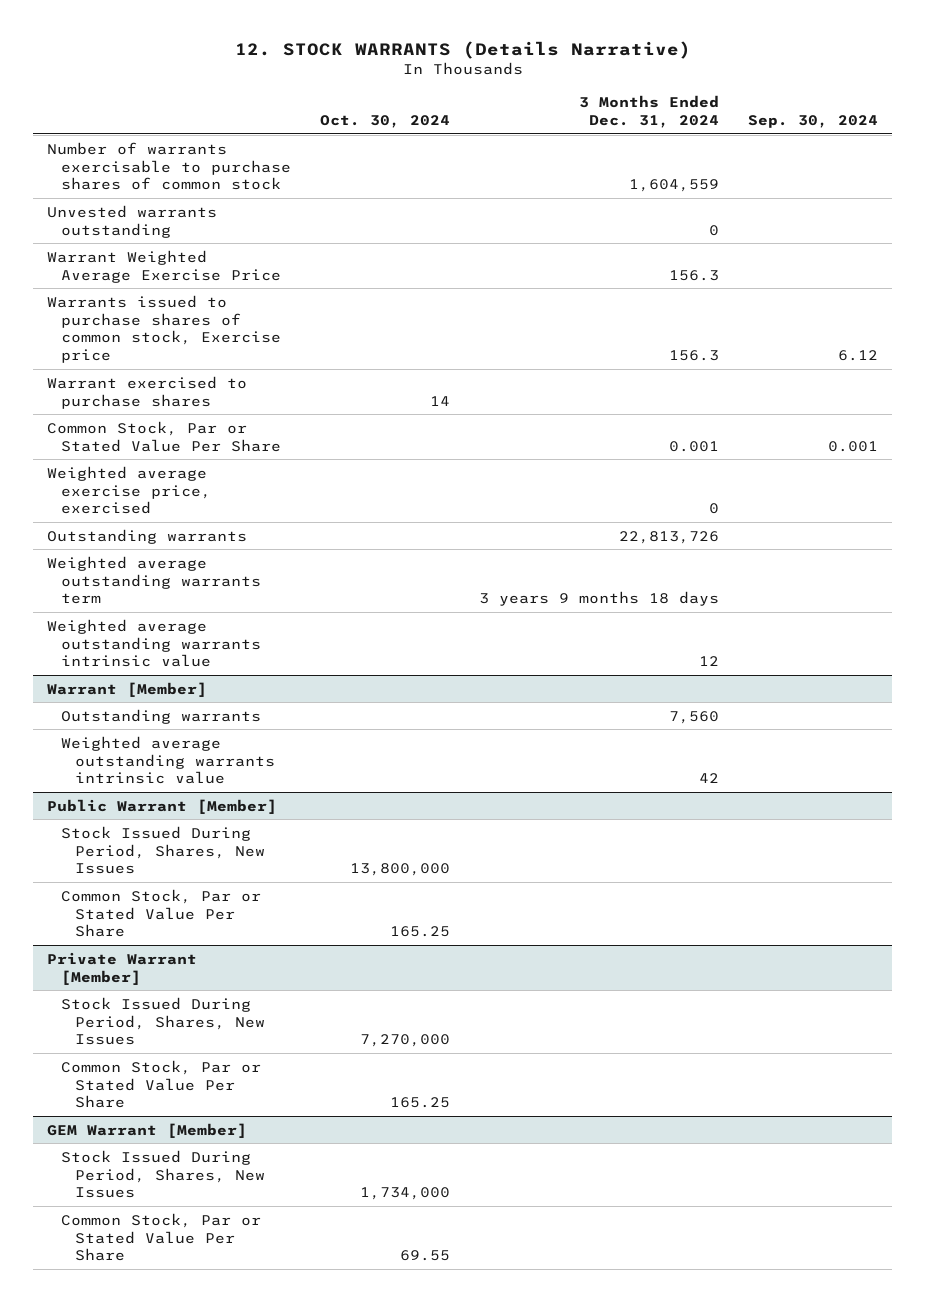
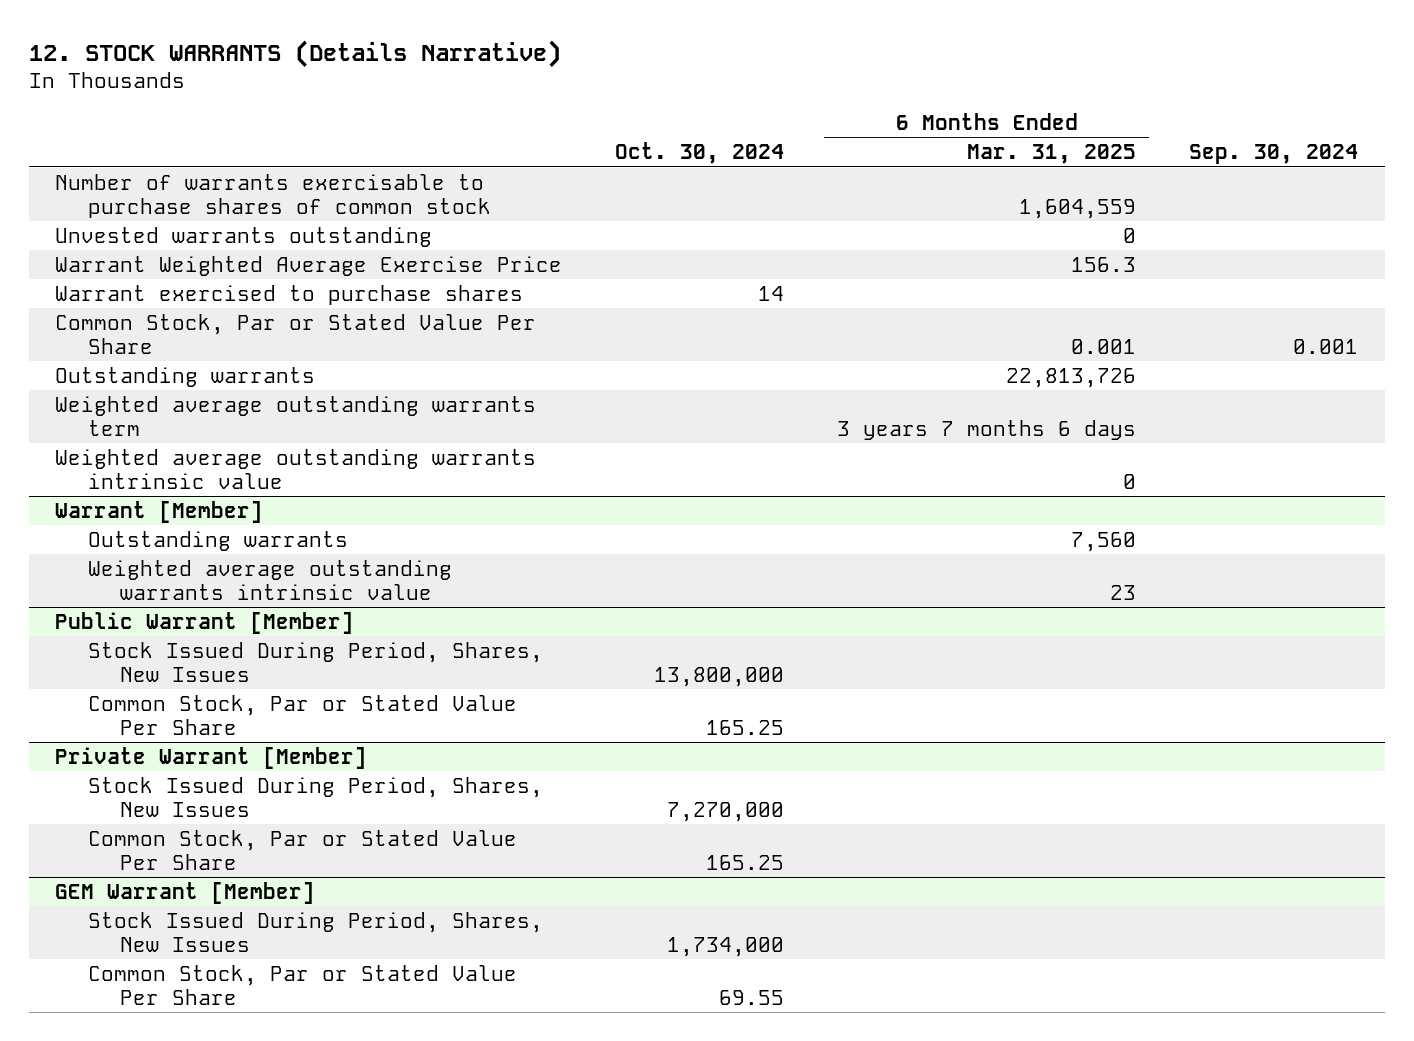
- | Oct. 30, 2024 | 3 Months Ended Dec. 31, 2024 | Sep. 30, 2024
+ | Oct. 30, 2024 | 6 Months Ended Mar. 31, 2025 | Sep. 30, 2024
- Warrants issued to purchase shares of common stock, Exercise price | | 156.3 | 6.12
- Weighted average exercise price, exercised | | 0 |

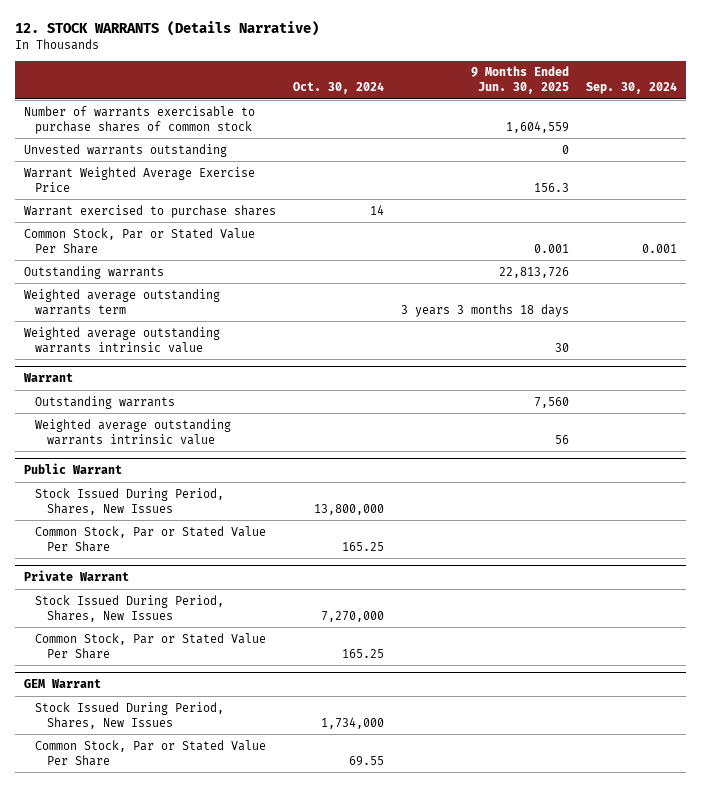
- | Oct. 30, 2024 | 6 Months Ended Mar. 31, 2025 | Sep. 30, 2024
+ | Oct. 30, 2024 | 9 Months Ended Jun. 30, 2025 | Sep. 30, 2024
- Warrant [Member]
+ Warrant
- Public Warrant [Member]
+ Public Warrant
- Private Warrant [Member]
+ Private Warrant
- GEM Warrant [Member]
+ GEM Warrant

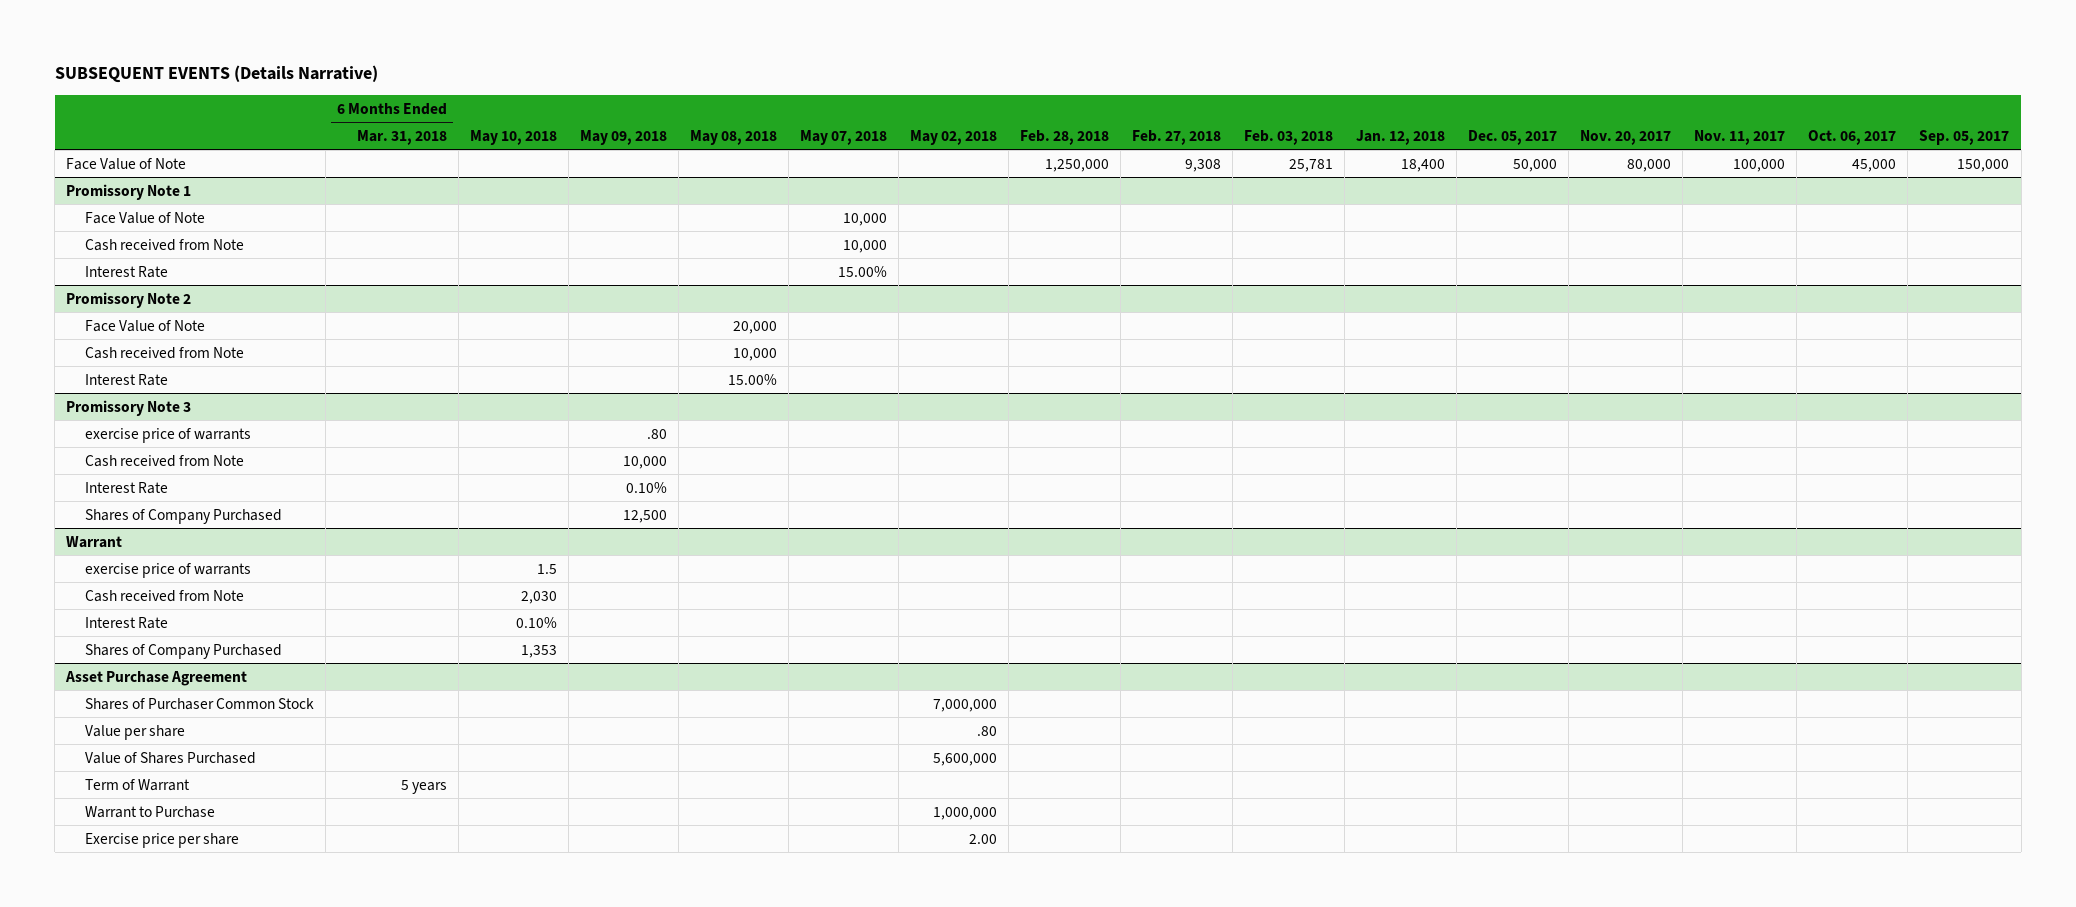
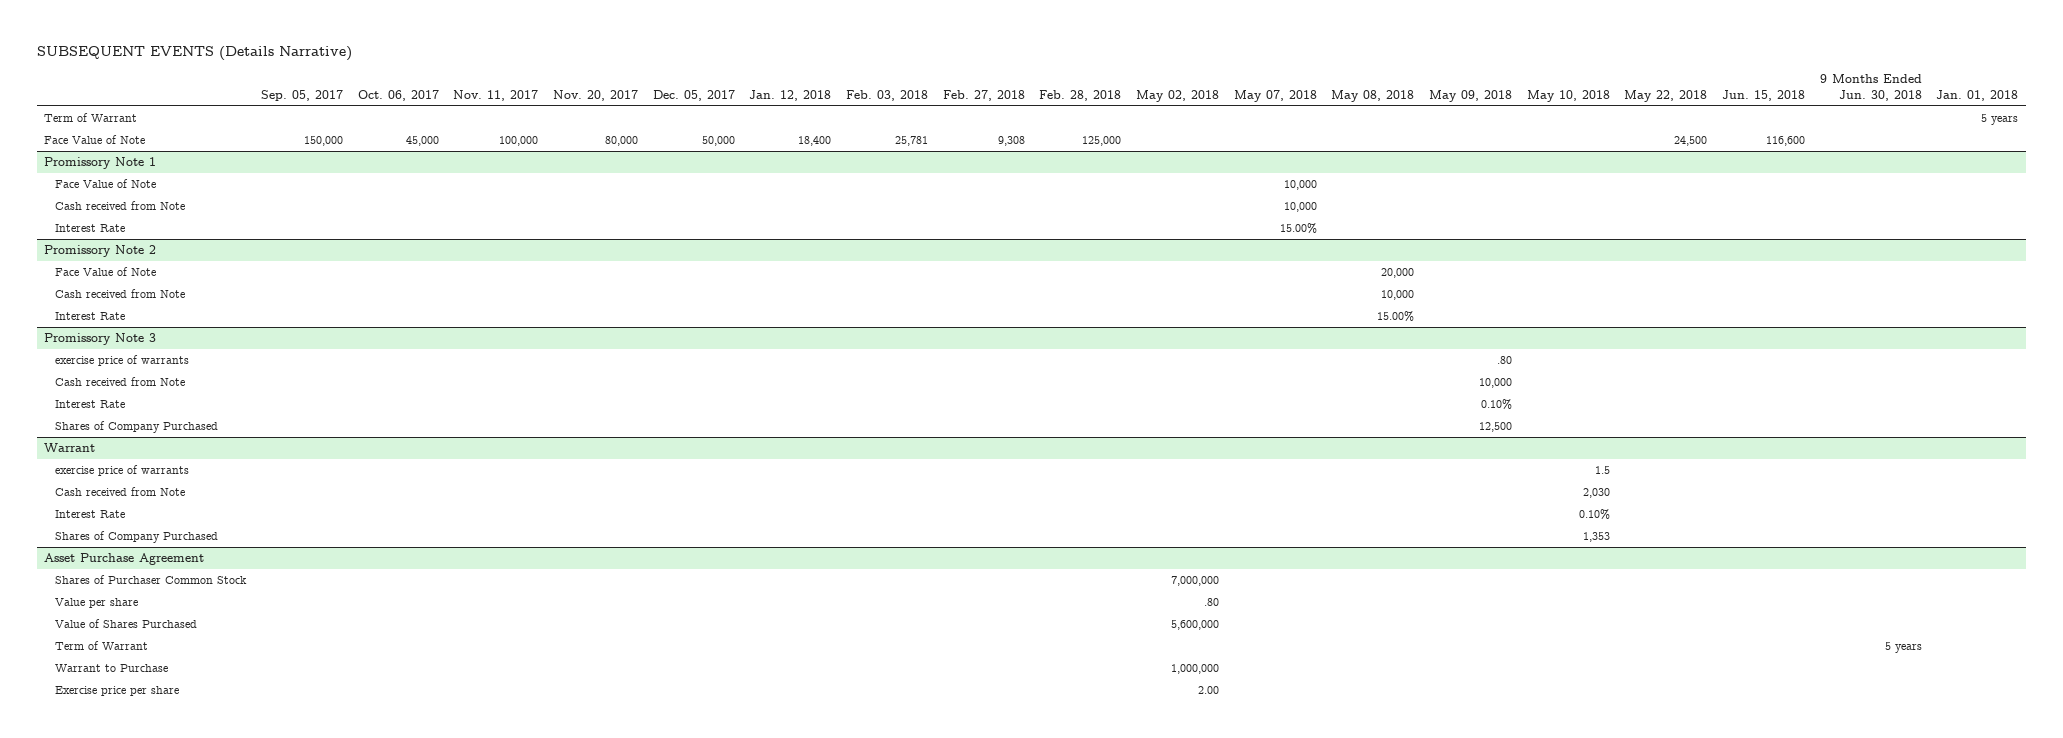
- | 6 Months Ended Mar. 31, 2018 | May 10, 2018 | May 09, 2018 | May 08, 2018 | May 07, 2018 | May 02, 2018 | Feb. 28, 2018 | Feb. 27, 2018 | Feb. 03, 2018 | Jan. 12, 2018 | Dec. 05, 2017 | Nov. 20, 2017 | Nov. 11, 2017 | Oct. 06, 2017 | Sep. 05, 2017
+ | Sep. 05, 2017 | Oct. 06, 2017 | Nov. 11, 2017 | Nov. 20, 2017 | Dec. 05, 2017 | Jan. 12, 2018 | Feb. 03, 2018 | Feb. 27, 2018 | Feb. 28, 2018 | May 02, 2018 | May 07, 2018 | May 08, 2018 | May 09, 2018 | May 10, 2018 | May 22, 2018 | Jun. 15, 2018 | 9 Months Ended Jun. 30, 2018 | Jan. 01, 2018
- Face Value of Note | | | | | | | 1,250,000 | 9,308 | 25,781 | 18,400 | 50,000 | 80,000 | 100,000 | 45,000 | 150,000
+ Term of Warrant | | | | | | | | | | | | | | | | | | 5 years
+ Face Value of Note | 150,000 | 45,000 | 100,000 | 80,000 | 50,000 | 18,400 | 25,781 | 9,308 | 125,000 | | | | | | 24,500 | 116,600 | |

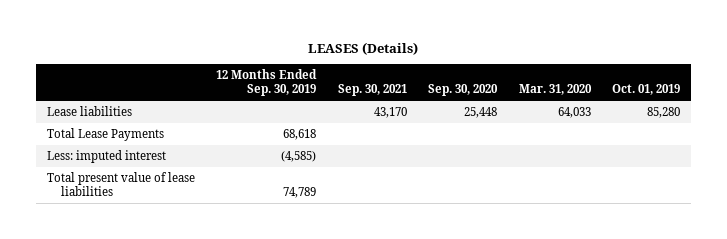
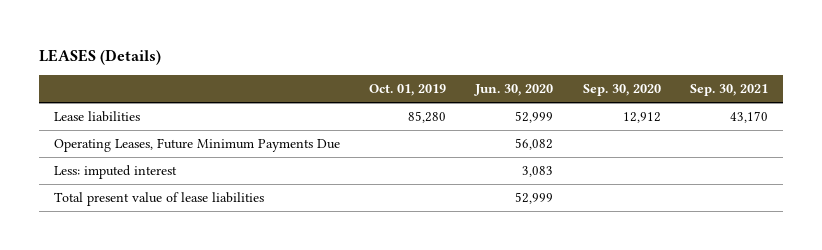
- | 12 Months Ended Sep. 30, 2019 | Sep. 30, 2021 | Sep. 30, 2020 | Mar. 31, 2020 | Oct. 01, 2019
+ | Oct. 01, 2019 | Jun. 30, 2020 | Sep. 30, 2020 | Sep. 30, 2021
- Lease liabilities | | 43,170 | 25,448 | 64,033 | 85,280
- Total Lease Payments | 68,618 | | | |
+ Lease liabilities | 85,280 | 52,999 | 12,912 | 43,170
+ Operating Leases, Future Minimum Payments Due | | 56,082 | |

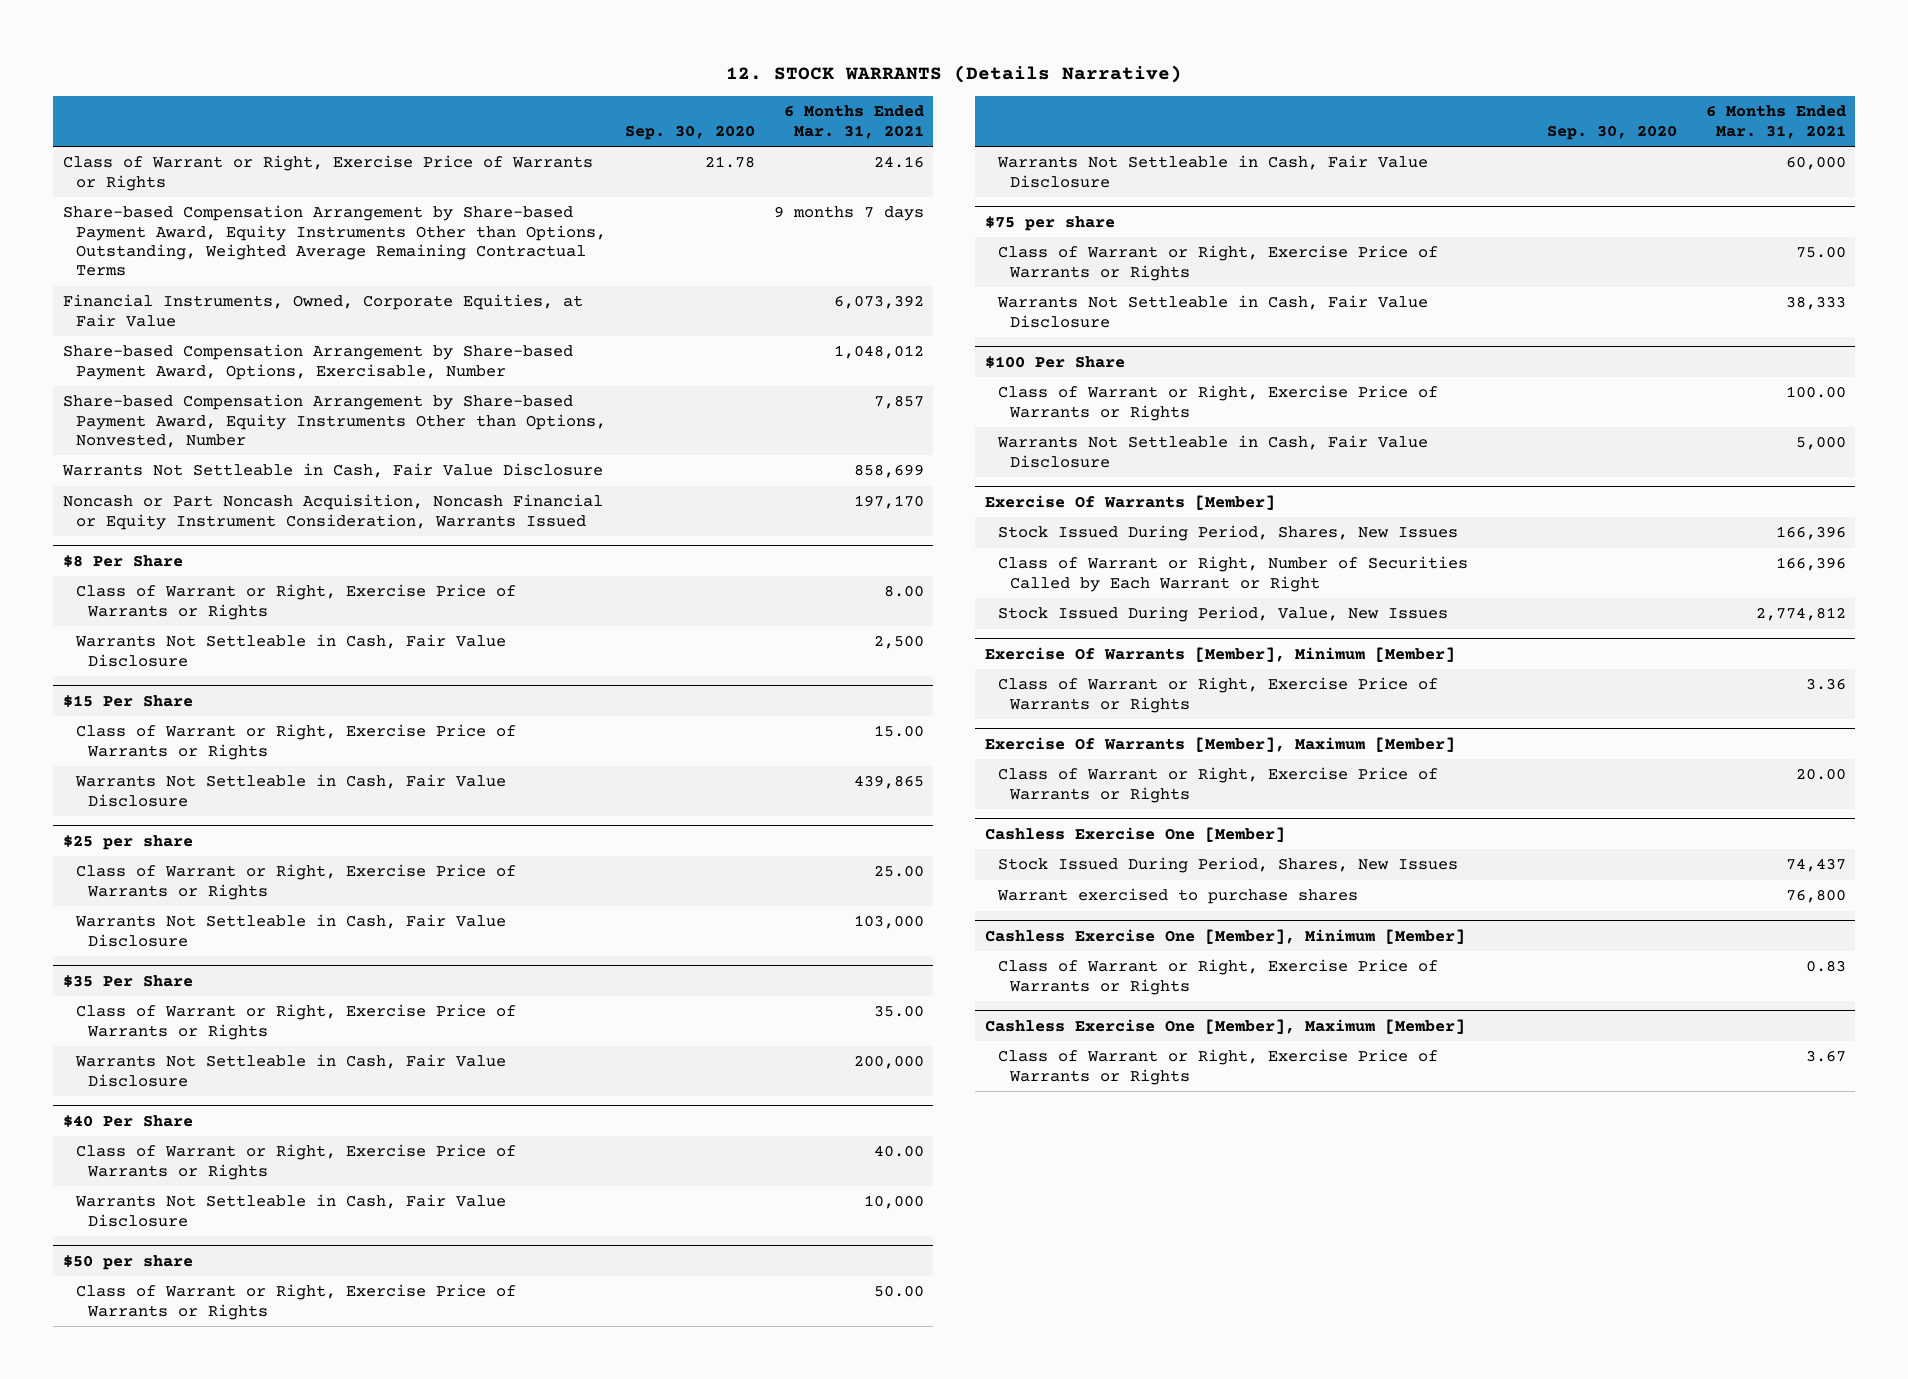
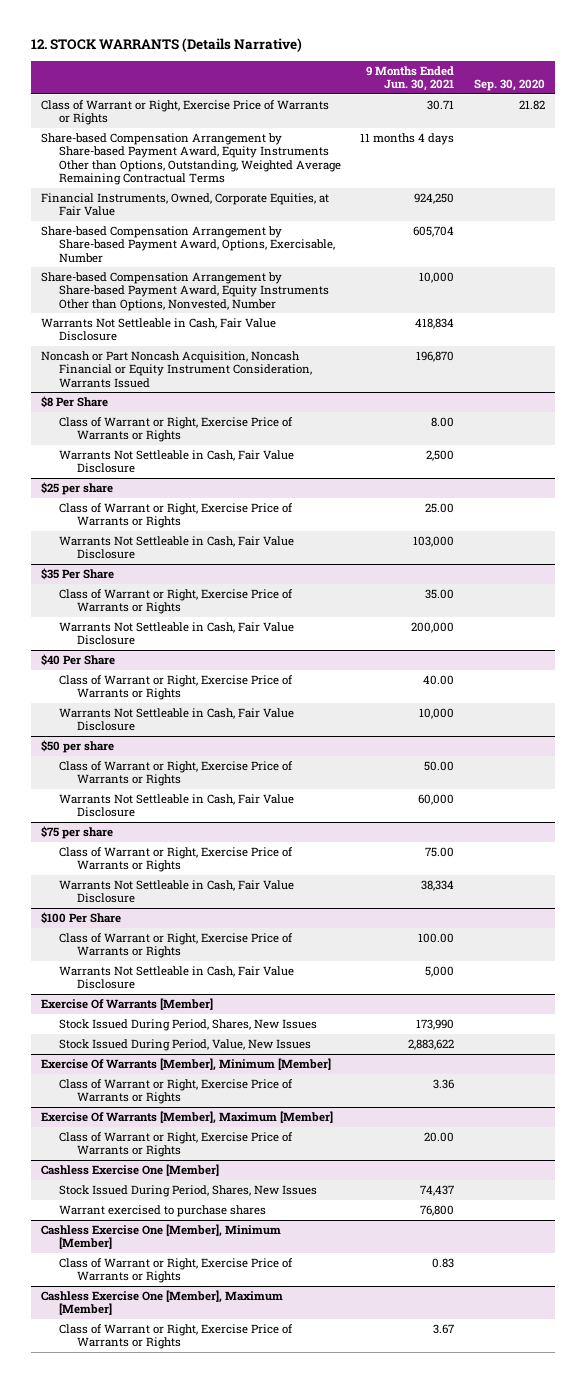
- | Sep. 30, 2020 | 6 Months Ended Mar. 31, 2021
+ | 9 Months Ended Jun. 30, 2021 | Sep. 30, 2020
- Class of Warrant or Right, Exercise Price of Warrants or Rights | 21.78 | 24.16
+ Class of Warrant or Right, Exercise Price of Warrants or Rights | 30.71 | 21.82
- $15 Per Share
- Class of Warrant or Right, Exercise Price of Warrants or Rights | | 15.00
- Warrants Not Settleable in Cash, Fair Value Disclosure | | 439,865
@ Exercise Of Warrants [Member]
- Class of Warrant or Right, Number of Securities Called by Each Warrant or Right | | 166,396

